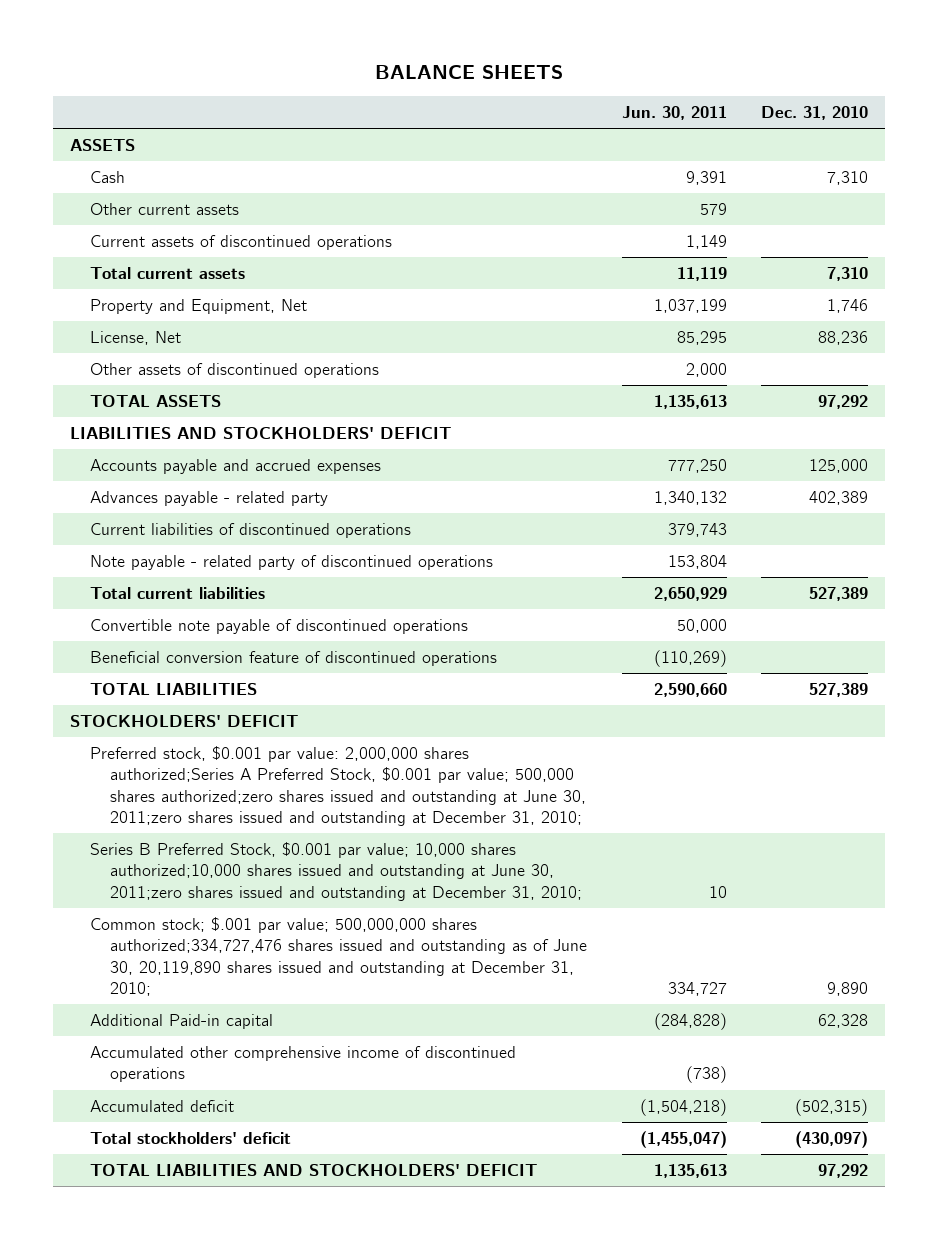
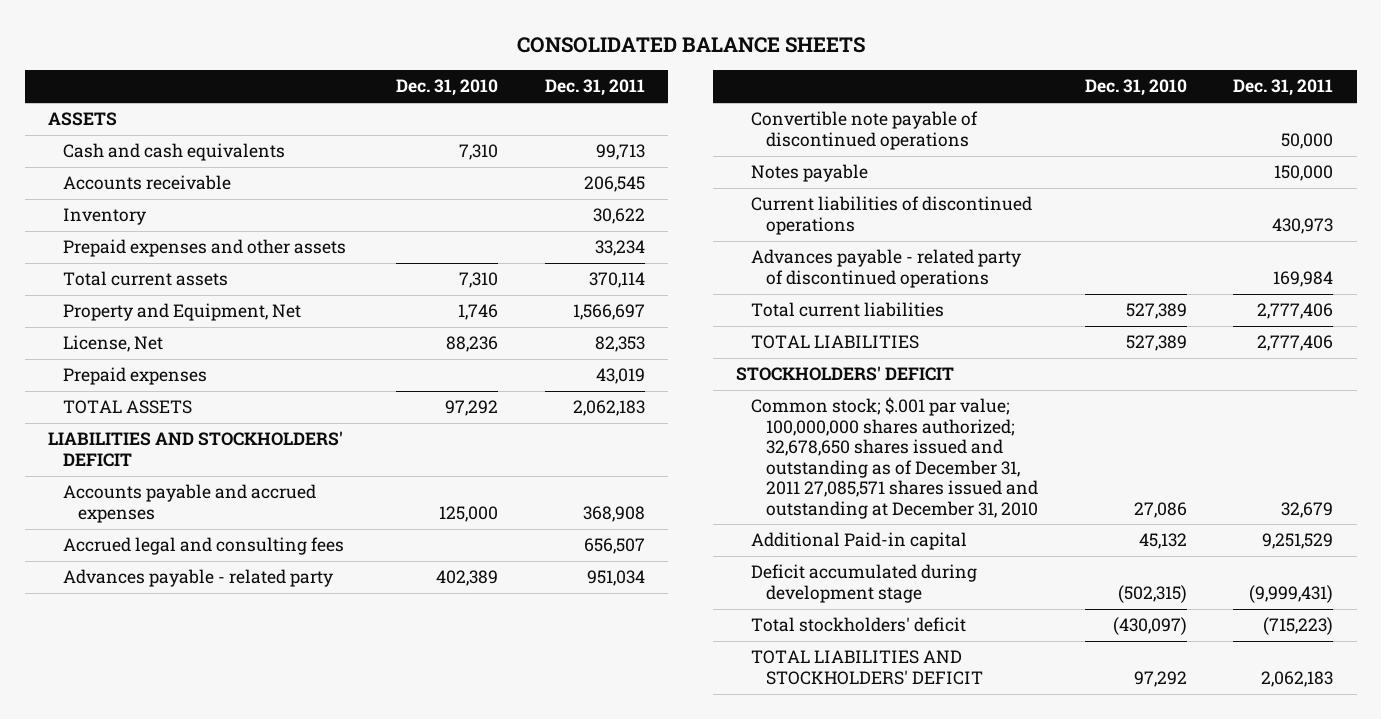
- BALANCE SHEETS
+ CONSOLIDATED BALANCE SHEETS
- | Jun. 30, 2011 | Dec. 31, 2010
+ | Dec. 31, 2010 | Dec. 31, 2011
- Cash | 9,391 | 7,310
- Other current assets | 579 |
- Current assets of discontinued operations | 1,149 |
+ Cash and cash equivalents | 7,310 | 99,713
+ Accounts receivable | | 206,545
+ Inventory | | 30,622
+ Prepaid expenses and other assets | | 33,234
- Other assets of discontinued operations | 2,000 |
+ Prepaid expenses | | 43,019
+ Accrued legal and consulting fees | | 656,507
moved up: Convertible note payable of discontinued operations | | 50,000
+ Notes payable | | 150,000
- Note payable - related party of discontinued operations | 153,804 |
+ Advances payable - related party of discontinued operations | | 169,984
- Beneficial conversion feature of discontinued operations | (110,269) |
- Preferred stock, $0.001 par value: 2,000,000 shares authorized;Series A Preferred Stock, $0.001 par value; 500,000 shares authorized;zero shares issued and outstanding at June 30, 2011;zero shares issued and outstanding at December 31, 2010;
- Series B Preferred Stock, $0.001 par value; 10,000 shares authorized;10,000 shares issued and outstanding at June 30, 2011;zero shares issued and outstanding at December 31, 2010; | 10 |
- Common stock; $.001 par value; 500,000,000 shares authorized;334,727,476 shares issued and outstanding as of June 30, 20,119,890 shares issued and outstanding at December 31, 2010; | 334,727 | 9,890
- Additional Paid-in capital | (284,828) | 62,328
- Accumulated other comprehensive income of discontinued operations | (738) |
- Accumulated deficit | (1,504,218) | (502,315)
+ Common stock; $.001 par value; 100,000,000 shares authorized; 32,678,650 shares issued and outstanding as of December 31, 2011 27,085,571 shares issued and outstanding at December 31, 2010 | 27,086 | 32,679
+ Additional Paid-in capital | 45,132 | 9,251,529
+ Deficit accumulated during development stage | (502,315) | (9,999,431)

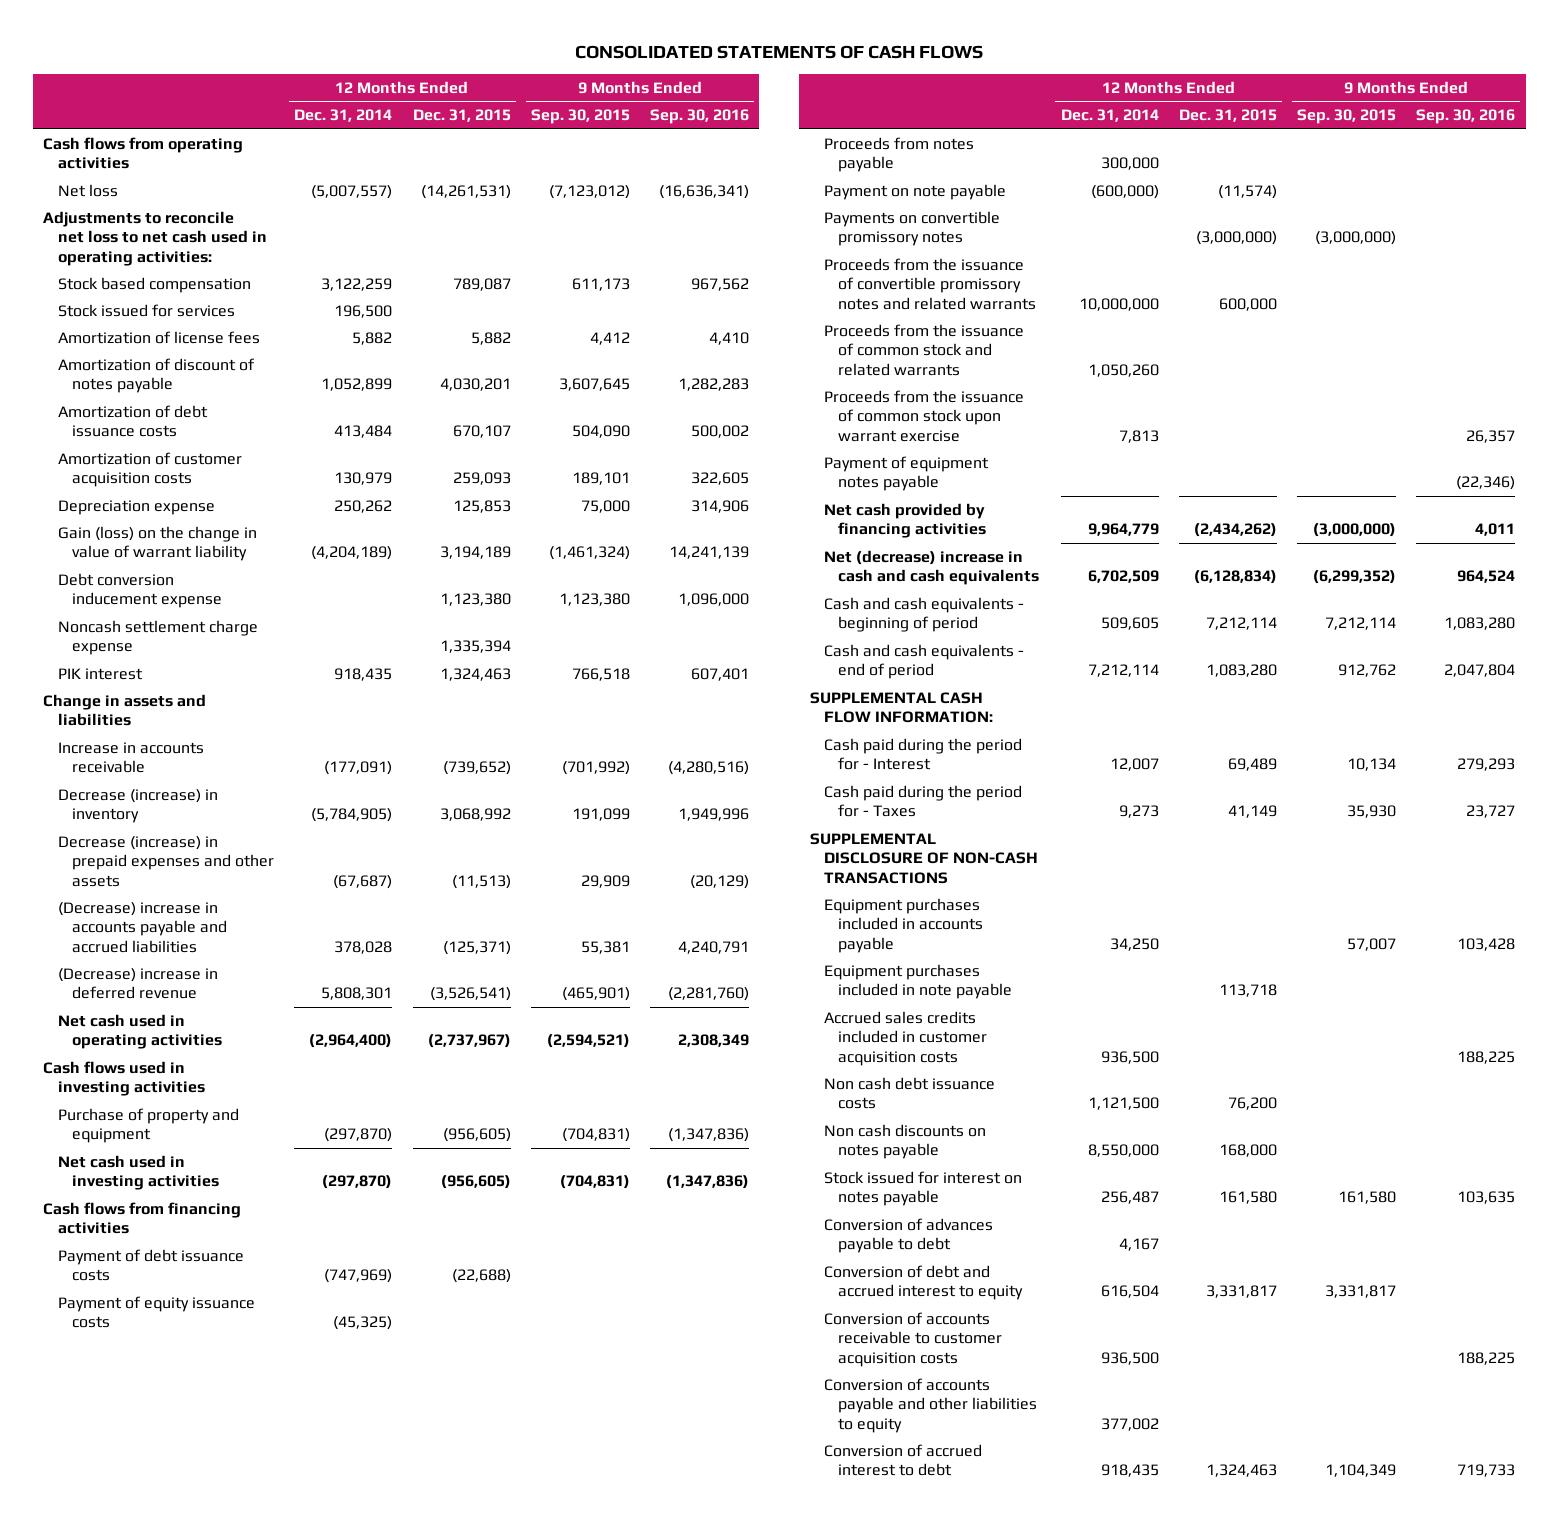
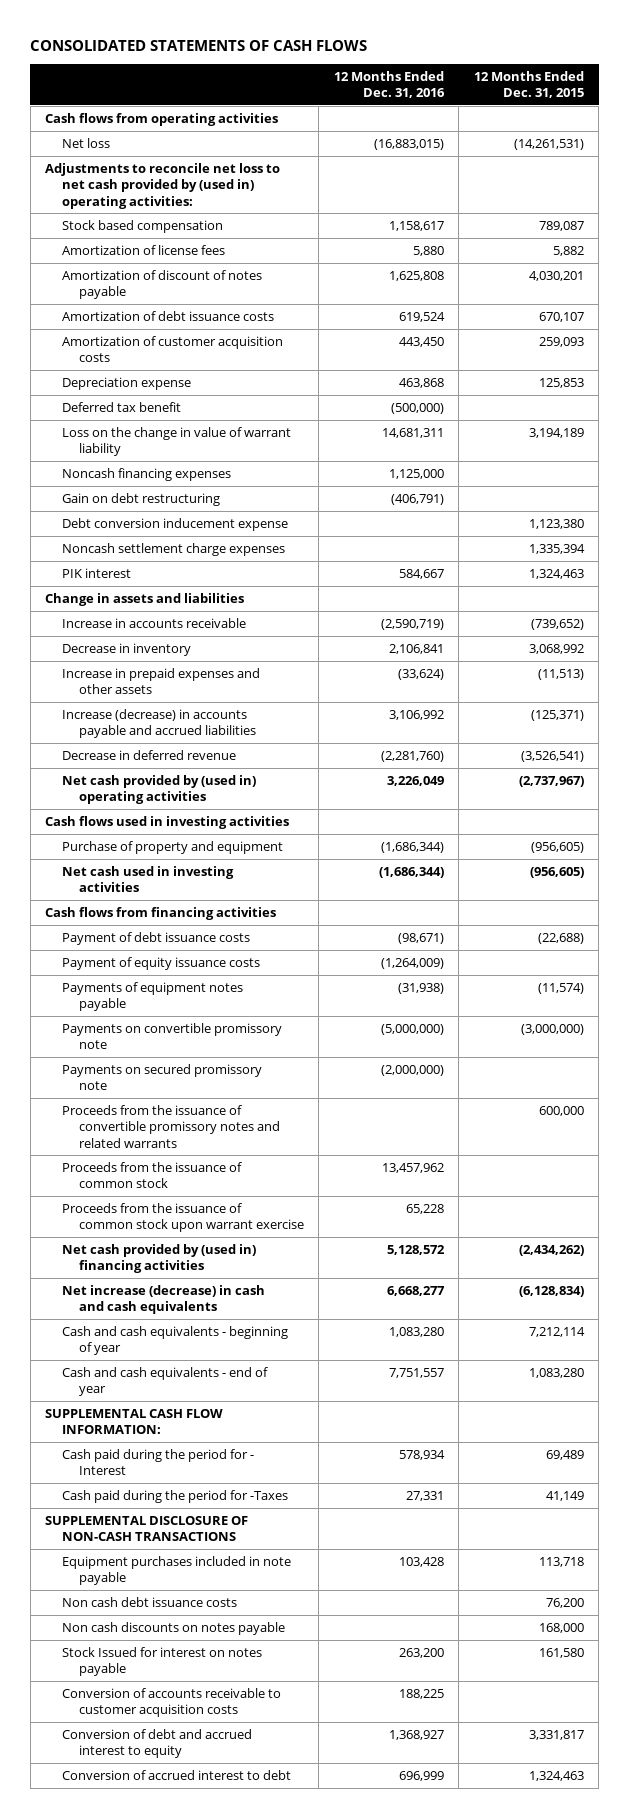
- | 12 Months Ended Dec. 31, 2014 | 12 Months Ended Dec. 31, 2015 | 9 Months Ended Sep. 30, 2015 | 9 Months Ended Sep. 30, 2016
+ | 12 Months Ended Dec. 31, 2016 | 12 Months Ended Dec. 31, 2015
- Adjustments to reconcile net loss to net cash used in operating activities:
+ Adjustments to reconcile net loss to net cash provided by (used in) operating activities:
- Stock issued for services | 196,500 | | |
- Gain (loss) on the change in value of warrant liability | (4,204,189) | 3,194,189 | (1,461,324) | 14,241,139
+ Deferred tax benefit | (500,000) |
+ Loss on the change in value of warrant liability | 14,681,311 | 3,194,189
+ Noncash financing expenses | 1,125,000 |
+ Gain on debt restructuring | (406,791) |
- Noncash settlement charge expense | | 1,335,394 | |
+ Noncash settlement charge expenses | | 1,335,394
- Decrease (increase) in inventory | (5,784,905) | 3,068,992 | 191,099 | 1,949,996
- Decrease (increase) in prepaid expenses and other assets | (67,687) | (11,513) | 29,909 | (20,129)
- (Decrease) increase in accounts payable and accrued liabilities | 378,028 | (125,371) | 55,381 | 4,240,791
- (Decrease) increase in deferred revenue | 5,808,301 | (3,526,541) | (465,901) | (2,281,760)
- Net cash used in operating activities | (2,964,400) | (2,737,967) | (2,594,521) | 2,308,349
+ Decrease in inventory | 2,106,841 | 3,068,992
+ Increase in prepaid expenses and other assets | (33,624) | (11,513)
+ Increase (decrease) in accounts payable and accrued liabilities | 3,106,992 | (125,371)
+ Decrease in deferred revenue | (2,281,760) | (3,526,541)
+ Net cash provided by (used in) operating activities | 3,226,049 | (2,737,967)
- Proceeds from notes payable | 300,000 | | |
- Payment on note payable | (600,000) | (11,574) | |
- Payments on convertible promissory notes | | (3,000,000) | (3,000,000) |
+ Payments of equipment notes payable | (31,938) | (11,574)
+ Payments on convertible promissory note | (5,000,000) | (3,000,000)
+ Payments on secured promissory note | (2,000,000) |
- Proceeds from the issuance of common stock and related warrants | 1,050,260 | | |
+ Proceeds from the issuance of common stock | 13,457,962 |
- Payment of equipment notes payable | | | | (22,346)
- Net cash provided by financing activities | 9,964,779 | (2,434,262) | (3,000,000) | 4,011
- Net (decrease) increase in cash and cash equivalents | 6,702,509 | (6,128,834) | (6,299,352) | 964,524
- Cash and cash equivalents - beginning of period | 509,605 | 7,212,114 | 7,212,114 | 1,083,280
- Cash and cash equivalents - end of period | 7,212,114 | 1,083,280 | 912,762 | 2,047,804
+ Net cash provided by (used in) financing activities | 5,128,572 | (2,434,262)
+ Net increase (decrease) in cash and cash equivalents | 6,668,277 | (6,128,834)
+ Cash and cash equivalents - beginning of year | 1,083,280 | 7,212,114
+ Cash and cash equivalents - end of year | 7,751,557 | 1,083,280
- Cash paid during the period for - Taxes | 9,273 | 41,149 | 35,930 | 23,727
+ Cash paid during the period for -Taxes | 27,331 | 41,149
- Equipment purchases included in accounts payable | 34,250 | | 57,007 | 103,428
- Accrued sales credits included in customer acquisition costs | 936,500 | | | 188,225
- Stock issued for interest on notes payable | 256,487 | 161,580 | 161,580 | 103,635
- Conversion of advances payable to debt | 4,167 | | |
+ Stock Issued for interest on notes payable | 263,200 | 161,580
- Conversion of accounts payable and other liabilities to equity | 377,002 | | |
moved down: Conversion of debt and accrued interest to equity | 1,368,927 | 3,331,817

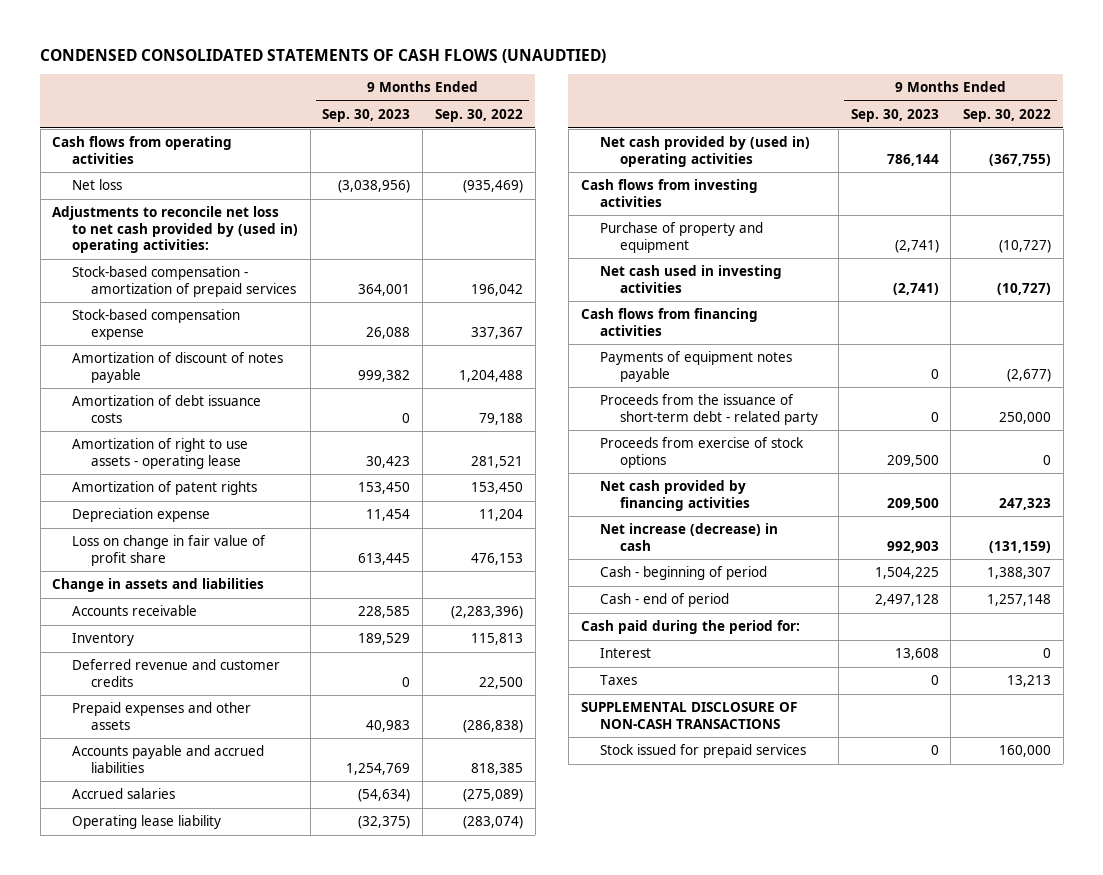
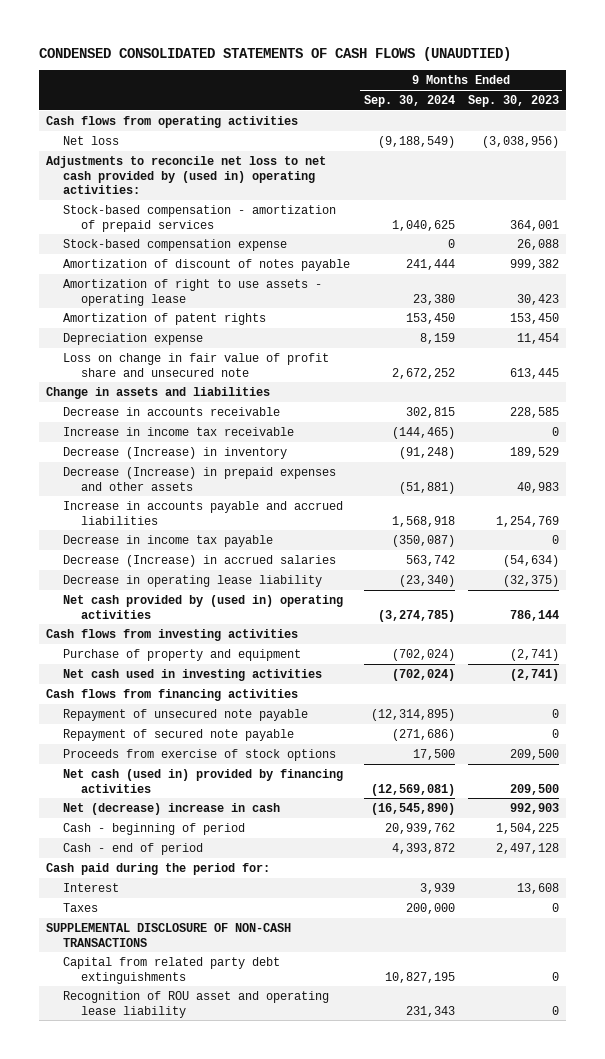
- | 9 Months Ended Sep. 30, 2023 | 9 Months Ended Sep. 30, 2022
+ | 9 Months Ended Sep. 30, 2024 | 9 Months Ended Sep. 30, 2023
- Amortization of debt issuance costs | 0 | 79,188
- Loss on change in fair value of profit share | 613,445 | 476,153
+ Loss on change in fair value of profit share and unsecured note | 2,672,252 | 613,445
- Accounts receivable | 228,585 | (2,283,396)
- Inventory | 189,529 | 115,813
- Deferred revenue and customer credits | 0 | 22,500
- Prepaid expenses and other assets | 40,983 | (286,838)
- Accounts payable and accrued liabilities | 1,254,769 | 818,385
- Accrued salaries | (54,634) | (275,089)
- Operating lease liability | (32,375) | (283,074)
+ Decrease in accounts receivable | 302,815 | 228,585
+ Increase in income tax receivable | (144,465) | 0
+ Decrease (Increase) in inventory | (91,248) | 189,529
+ Decrease (Increase) in prepaid expenses and other assets | (51,881) | 40,983
+ Increase in accounts payable and accrued liabilities | 1,568,918 | 1,254,769
+ Decrease in income tax payable | (350,087) | 0
+ Decrease (Increase) in accrued salaries | 563,742 | (54,634)
+ Decrease in operating lease liability | (23,340) | (32,375)
- Payments of equipment notes payable | 0 | (2,677)
- Proceeds from the issuance of short-term debt - related party | 0 | 250,000
+ Repayment of unsecured note payable | (12,314,895) | 0
+ Repayment of secured note payable | (271,686) | 0
- Net cash provided by financing activities | 209,500 | 247,323
- Net increase (decrease) in cash | 992,903 | (131,159)
+ Net cash (used in) provided by financing activities | (12,569,081) | 209,500
+ Net (decrease) increase in cash | (16,545,890) | 992,903
- Stock issued for prepaid services | 0 | 160,000
+ Capital from related party debt extinguishments | 10,827,195 | 0
+ Recognition of ROU asset and operating lease liability | 231,343 | 0

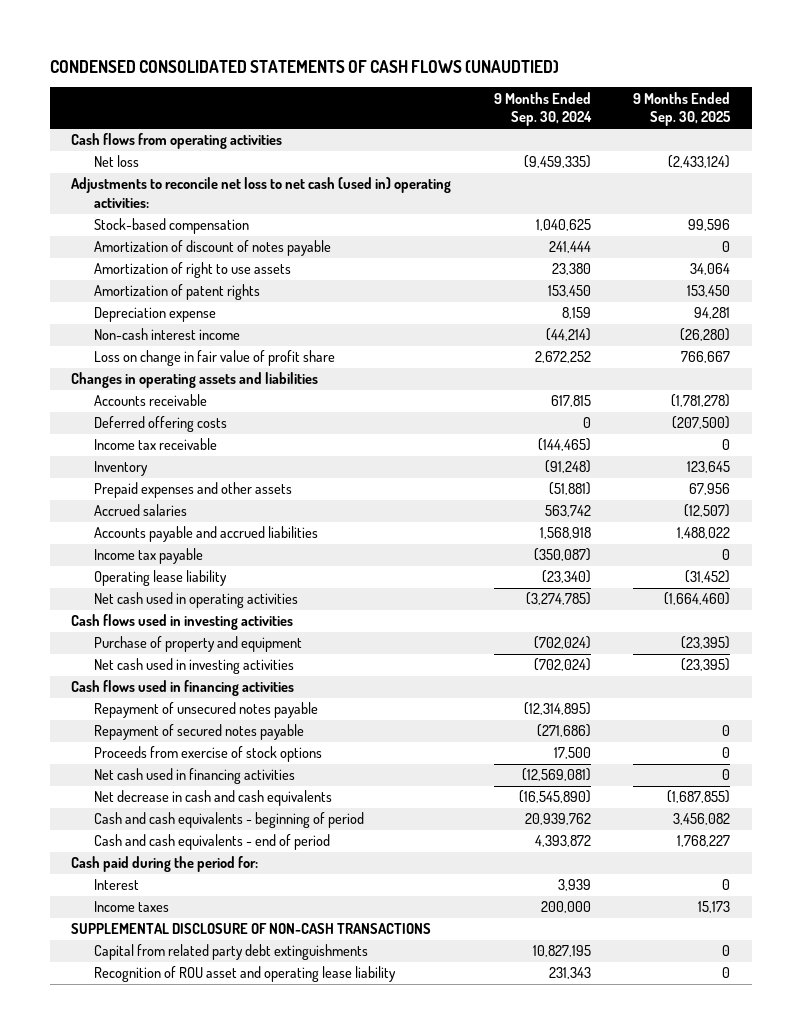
- | 9 Months Ended Sep. 30, 2024 | 9 Months Ended Sep. 30, 2023
+ | 9 Months Ended Sep. 30, 2024 | 9 Months Ended Sep. 30, 2025
- Net loss | (9,188,549) | (3,038,956)
- Adjustments to reconcile net loss to net cash provided by (used in) operating activities:
- Stock-based compensation - amortization of prepaid services | 1,040,625 | 364,001
- Stock-based compensation expense | 0 | 26,088
+ Net loss | (9,459,335) | (2,433,124)
+ Adjustments to reconcile net loss to net cash (used in) operating activities:
+ Stock-based compensation | 1,040,625 | 99,596
- Amortization of right to use assets - operating lease | 23,380 | 30,423
+ Amortization of right to use assets | 23,380 | 34,064
- Loss on change in fair value of profit share and unsecured note | 2,672,252 | 613,445
- Change in assets and liabilities
- Decrease in accounts receivable | 302,815 | 228,585
- Increase in income tax receivable | (144,465) | 0
- Decrease (Increase) in inventory | (91,248) | 189,529
- Decrease (Increase) in prepaid expenses and other assets | (51,881) | 40,983
- Increase in accounts payable and accrued liabilities | 1,568,918 | 1,254,769
- Decrease in income tax payable | (350,087) | 0
- Decrease (Increase) in accrued salaries | 563,742 | (54,634)
- Decrease in operating lease liability | (23,340) | (32,375)
- Net cash provided by (used in) operating activities | (3,274,785) | 786,144
- Cash flows from investing activities
+ Non-cash interest income | (44,214) | (26,280)
+ Loss on change in fair value of profit share | 2,672,252 | 766,667
+ Changes in operating assets and liabilities
+ Accounts receivable | 617,815 | (1,781,278)
+ Deferred offering costs | 0 | (207,500)
+ Income tax receivable | (144,465) | 0
+ Inventory | (91,248) | 123,645
+ Prepaid expenses and other assets | (51,881) | 67,956
+ Accrued salaries | 563,742 | (12,507)
+ Accounts payable and accrued liabilities | 1,568,918 | 1,488,022
+ Income tax payable | (350,087) | 0
+ Operating lease liability | (23,340) | (31,452)
+ Net cash used in operating activities | (3,274,785) | (1,664,460)
+ Cash flows used in investing activities
- Cash flows from financing activities
- Repayment of unsecured note payable | (12,314,895) | 0
- Repayment of secured note payable | (271,686) | 0
+ Cash flows used in financing activities
+ Repayment of unsecured notes payable | (12,314,895) |
+ Repayment of secured notes payable | (271,686) | 0
- Net cash (used in) provided by financing activities | (12,569,081) | 209,500
- Net (decrease) increase in cash | (16,545,890) | 992,903
- Cash - beginning of period | 20,939,762 | 1,504,225
- Cash - end of period | 4,393,872 | 2,497,128
+ Net cash used in financing activities | (12,569,081) | 0
+ Net decrease in cash and cash equivalents | (16,545,890) | (1,687,855)
+ Cash and cash equivalents - beginning of period | 20,939,762 | 3,456,082
+ Cash and cash equivalents - end of period | 4,393,872 | 1,768,227
- Taxes | 200,000 | 0
+ Income taxes | 200,000 | 15,173

